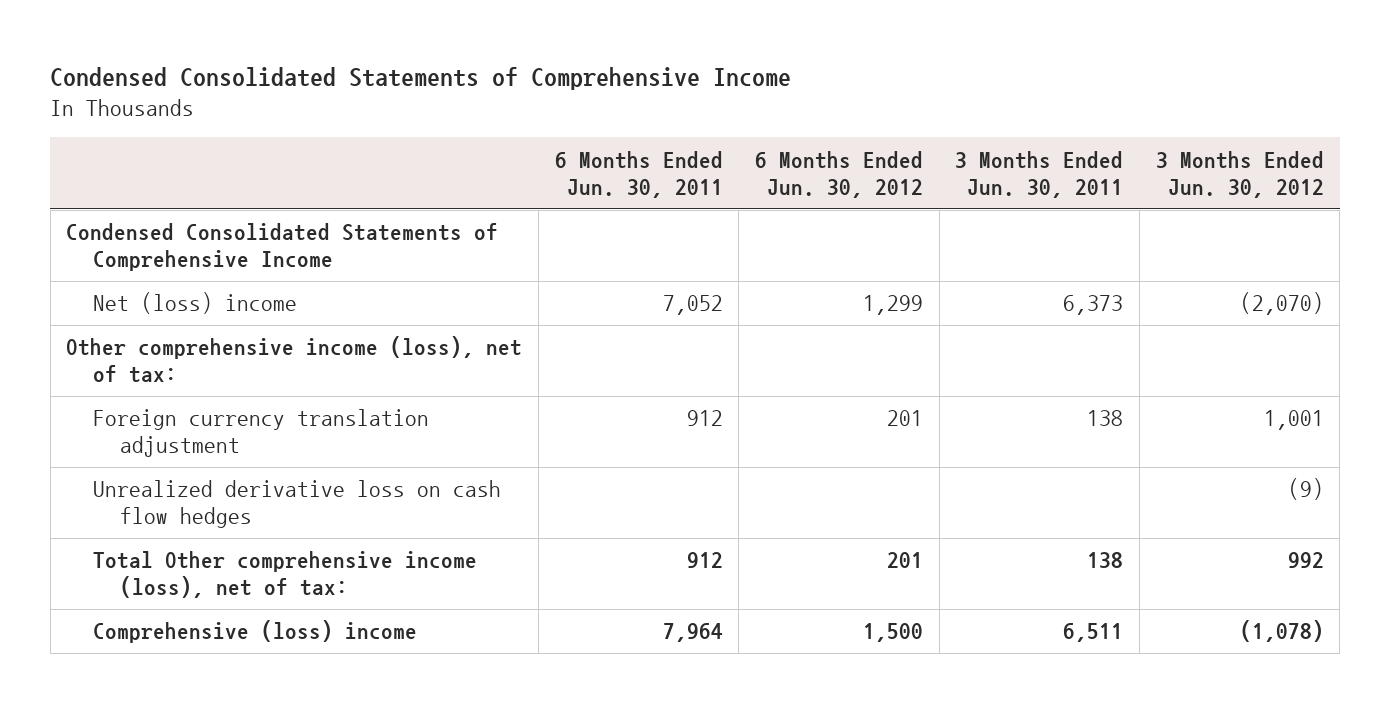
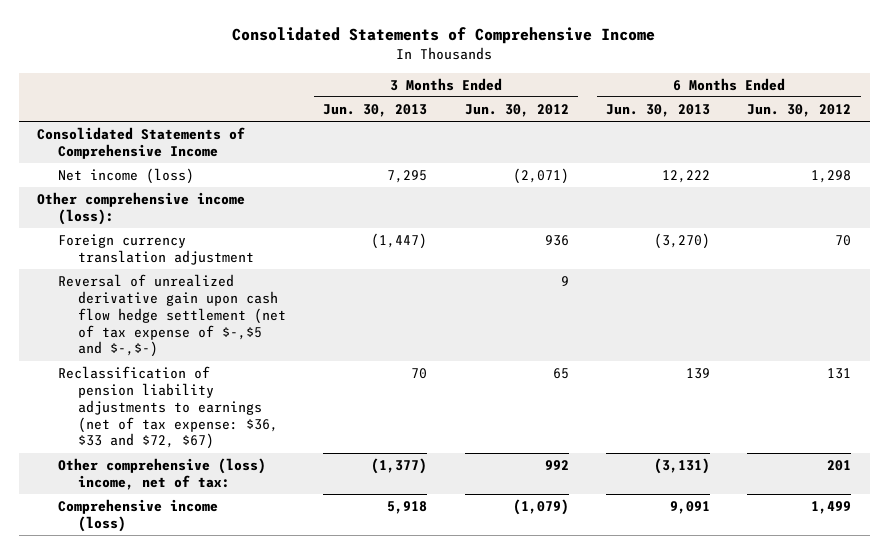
- Condensed Consolidated Statements of Comprehensive Income
+ Consolidated Statements of Comprehensive Income
- | 6 Months Ended Jun. 30, 2011 | 6 Months Ended Jun. 30, 2012 | 3 Months Ended Jun. 30, 2011 | 3 Months Ended Jun. 30, 2012
+ | 3 Months Ended Jun. 30, 2013 | 3 Months Ended Jun. 30, 2012 | 6 Months Ended Jun. 30, 2013 | 6 Months Ended Jun. 30, 2012
- Condensed Consolidated Statements of Comprehensive Income
- Net (loss) income | 7,052 | 1,299 | 6,373 | (2,070)
- Other comprehensive income (loss), net of tax:
- Foreign currency translation adjustment | 912 | 201 | 138 | 1,001
- Unrealized derivative loss on cash flow hedges | | | | (9)
- Total Other comprehensive income (loss), net of tax: | 912 | 201 | 138 | 992
- Comprehensive (loss) income | 7,964 | 1,500 | 6,511 | (1,078)
+ Consolidated Statements of Comprehensive Income
+ Net income (loss) | 7,295 | (2,071) | 12,222 | 1,298
+ Other comprehensive income (loss):
+ Foreign currency translation adjustment | (1,447) | 936 | (3,270) | 70
+ Reversal of unrealized derivative gain upon cash flow hedge settlement (net of tax expense of $-,$5 and $-,$-) | | 9 | |
+ Reclassification of pension liability adjustments to earnings (net of tax expense: $36, $33 and $72, $67) | 70 | 65 | 139 | 131
+ Other comprehensive (loss) income, net of tax: | (1,377) | 992 | (3,131) | 201
+ Comprehensive income (loss) | 5,918 | (1,079) | 9,091 | 1,499

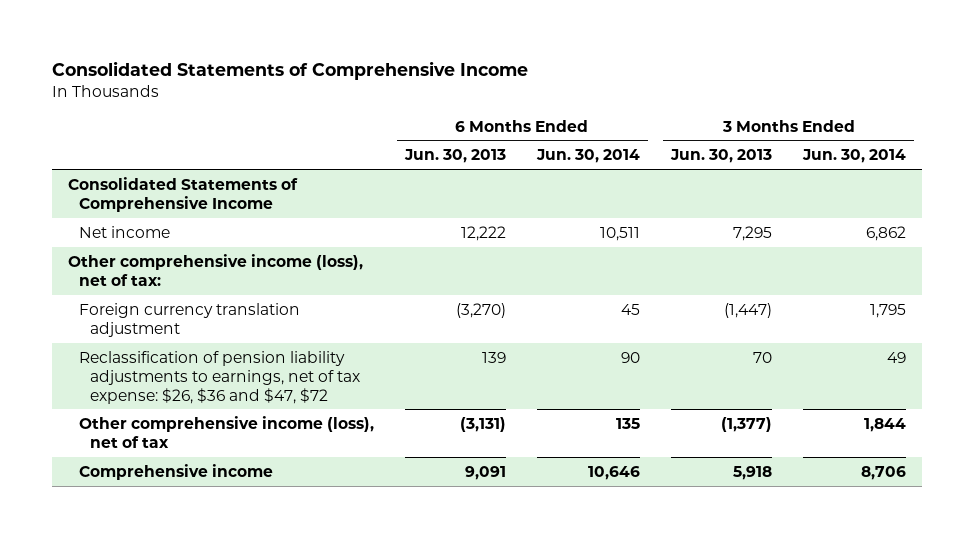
- | 3 Months Ended Jun. 30, 2013 | 3 Months Ended Jun. 30, 2012 | 6 Months Ended Jun. 30, 2013 | 6 Months Ended Jun. 30, 2012
+ | 6 Months Ended Jun. 30, 2013 | 6 Months Ended Jun. 30, 2014 | 3 Months Ended Jun. 30, 2013 | 3 Months Ended Jun. 30, 2014
- Net income (loss) | 7,295 | (2,071) | 12,222 | 1,298
- Other comprehensive income (loss):
+ Net income | 12,222 | 10,511 | 7,295 | 6,862
+ Other comprehensive income (loss), net of tax:
- Reversal of unrealized derivative gain upon cash flow hedge settlement (net of tax expense of $-,$5 and $-,$-) | | 9 | |
- Reclassification of pension liability adjustments to earnings (net of tax expense: $36, $33 and $72, $67) | 70 | 65 | 139 | 131
- Other comprehensive (loss) income, net of tax: | (1,377) | 992 | (3,131) | 201
- Comprehensive income (loss) | 5,918 | (1,079) | 9,091 | 1,499
+ Reclassification of pension liability adjustments to earnings, net of tax expense: $26, $36 and $47, $72 | 139 | 90 | 70 | 49
+ Other comprehensive income (loss), net of tax | (3,131) | 135 | (1,377) | 1,844
+ Comprehensive income | 9,091 | 10,646 | 5,918 | 8,706

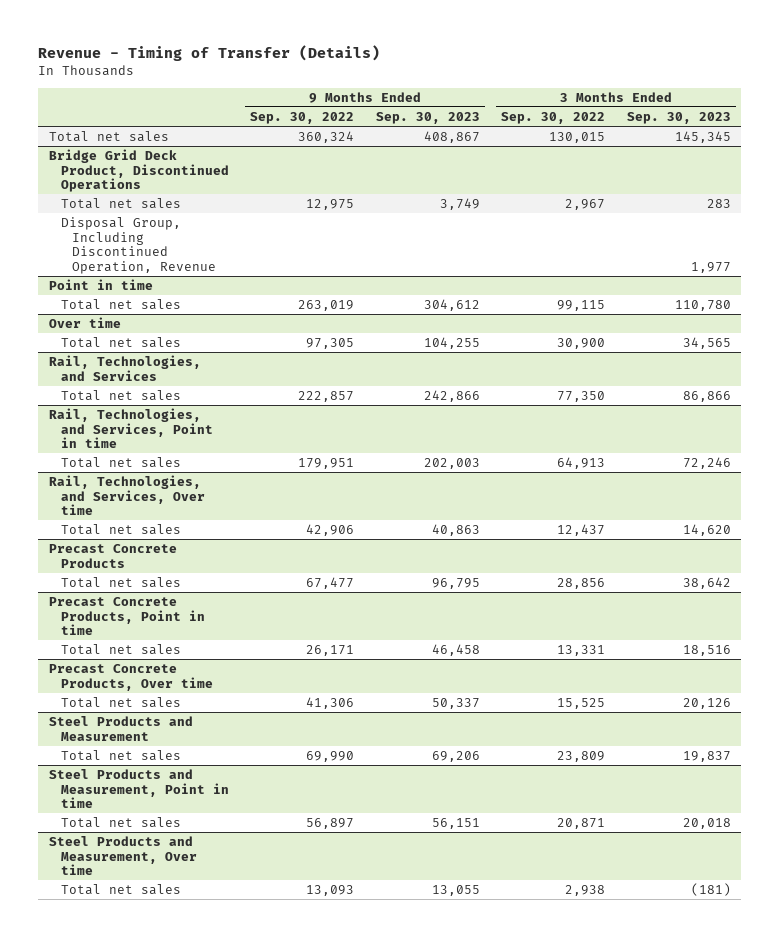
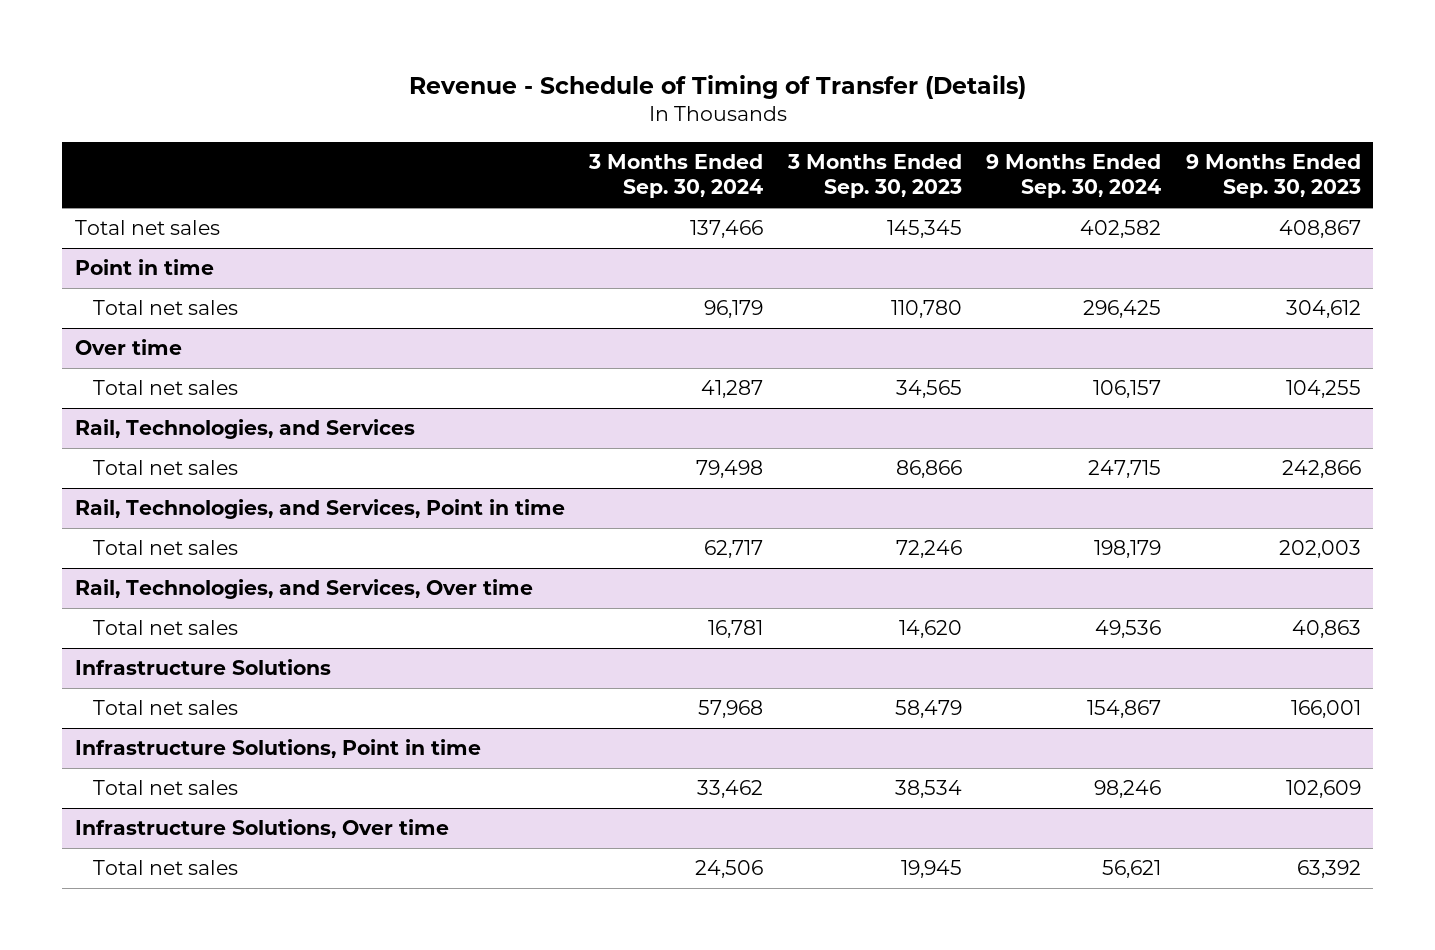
- Revenue - Timing of Transfer (Details)
+ Revenue - Schedule of Timing of Transfer (Details)
- | 9 Months Ended Sep. 30, 2022 | 9 Months Ended Sep. 30, 2023 | 3 Months Ended Sep. 30, 2022 | 3 Months Ended Sep. 30, 2023
+ | 3 Months Ended Sep. 30, 2024 | 3 Months Ended Sep. 30, 2023 | 9 Months Ended Sep. 30, 2024 | 9 Months Ended Sep. 30, 2023
- Bridge Grid Deck Product, Discontinued Operations
- Total net sales | 12,975 | 3,749 | 2,967 | 283
- Disposal Group, Including Discontinued Operation, Revenue | | | | 1,977
- Precast Concrete Products
- Total net sales | 67,477 | 96,795 | 28,856 | 38,642
- Precast Concrete Products, Point in time
- Total net sales | 26,171 | 46,458 | 13,331 | 18,516
- Precast Concrete Products, Over time
- Total net sales | 41,306 | 50,337 | 15,525 | 20,126
- Steel Products and Measurement
- Total net sales | 69,990 | 69,206 | 23,809 | 19,837
- Steel Products and Measurement, Point in time
- Total net sales | 56,897 | 56,151 | 20,871 | 20,018
- Steel Products and Measurement, Over time
- Total net sales | 13,093 | 13,055 | 2,938 | (181)
+ Infrastructure Solutions
+ Total net sales | 57,968 | 58,479 | 154,867 | 166,001
+ Infrastructure Solutions, Point in time
+ Total net sales | 33,462 | 38,534 | 98,246 | 102,609
+ Infrastructure Solutions, Over time
+ Total net sales | 24,506 | 19,945 | 56,621 | 63,392

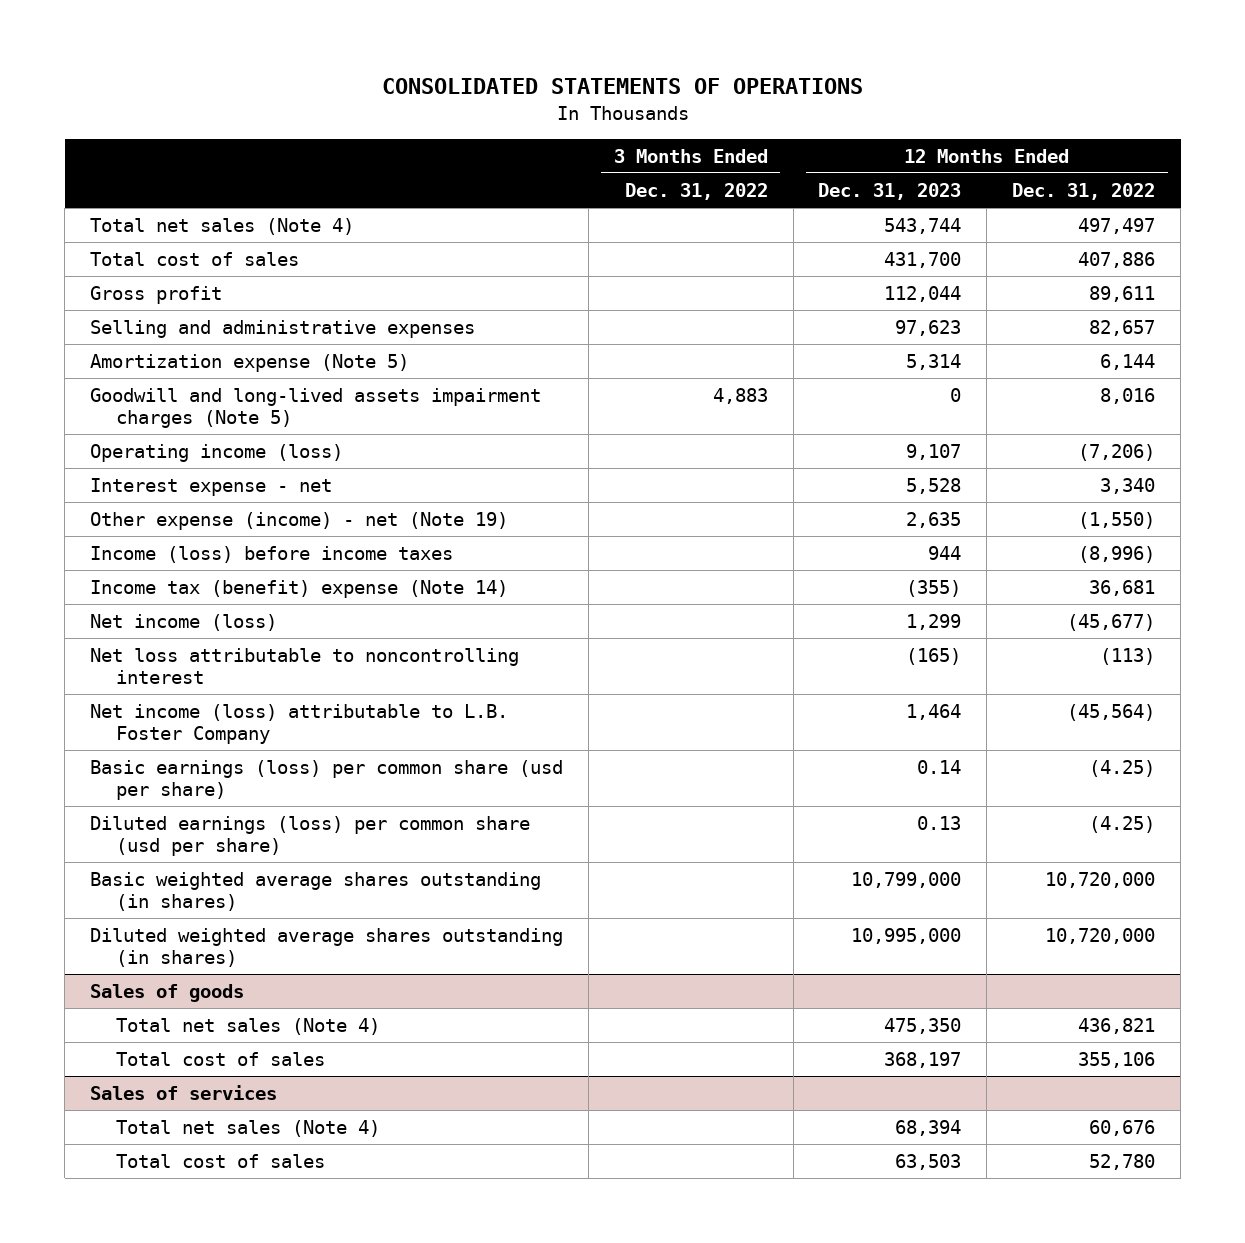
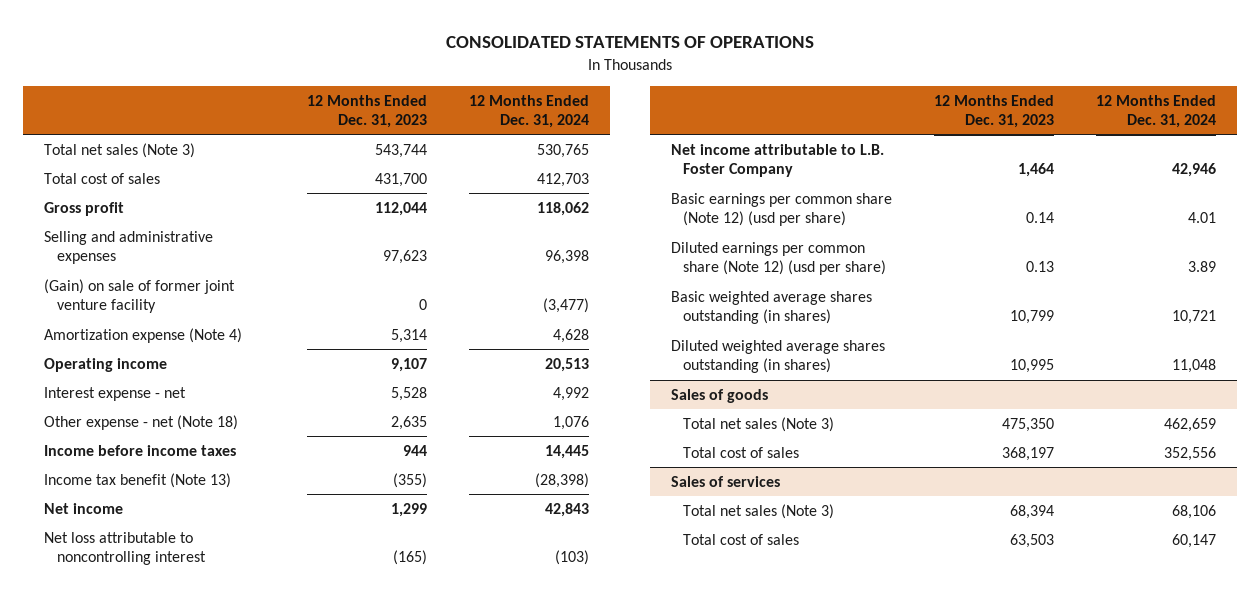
- | 3 Months Ended Dec. 31, 2022 | 12 Months Ended Dec. 31, 2023 | 12 Months Ended Dec. 31, 2022
+ | 12 Months Ended Dec. 31, 2023 | 12 Months Ended Dec. 31, 2024
- Total net sales (Note 4) | | 543,744 | 497,497
+ Total net sales (Note 3) | 543,744 | 530,765
- Amortization expense (Note 5) | | 5,314 | 6,144
- Goodwill and long-lived assets impairment charges (Note 5) | 4,883 | 0 | 8,016
- Operating income (loss) | | 9,107 | (7,206)
+ (Gain) on sale of former joint venture facility | 0 | (3,477)
+ Amortization expense (Note 4) | 5,314 | 4,628
+ Operating income | 9,107 | 20,513
- Other expense (income) - net (Note 19) | | 2,635 | (1,550)
- Income (loss) before income taxes | | 944 | (8,996)
- Income tax (benefit) expense (Note 14) | | (355) | 36,681
- Net income (loss) | | 1,299 | (45,677)
+ Other expense - net (Note 18) | 2,635 | 1,076
+ Income before income taxes | 944 | 14,445
+ Income tax benefit (Note 13) | (355) | (28,398)
+ Net income | 1,299 | 42,843
- Net income (loss) attributable to L.B. Foster Company | | 1,464 | (45,564)
- Basic earnings (loss) per common share (usd per share) | | 0.14 | (4.25)
- Diluted earnings (loss) per common share (usd per share) | | 0.13 | (4.25)
- Basic weighted average shares outstanding (in shares) | | 10,799,000 | 10,720,000
- Diluted weighted average shares outstanding (in shares) | | 10,995,000 | 10,720,000
+ Net income attributable to L.B. Foster Company | 1,464 | 42,946
+ Basic earnings per common share (Note 12) (usd per share) | 0.14 | 4.01
+ Diluted earnings per common share (Note 12) (usd per share) | 0.13 | 3.89
+ Basic weighted average shares outstanding (in shares) | 10,799 | 10,721
+ Diluted weighted average shares outstanding (in shares) | 10,995 | 11,048
@ Sales of goods
- Total net sales (Note 4) | | 475,350 | 436,821
+ Total net sales (Note 3) | 475,350 | 462,659
@ Sales of services
- Total net sales (Note 4) | | 68,394 | 60,676
+ Total net sales (Note 3) | 68,394 | 68,106

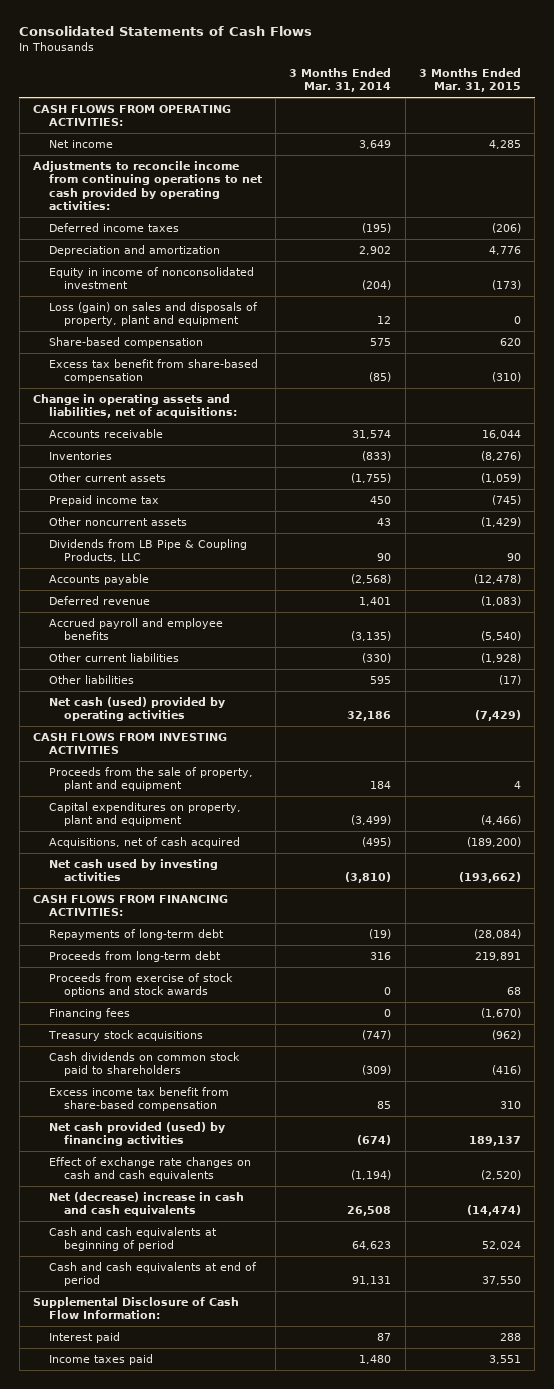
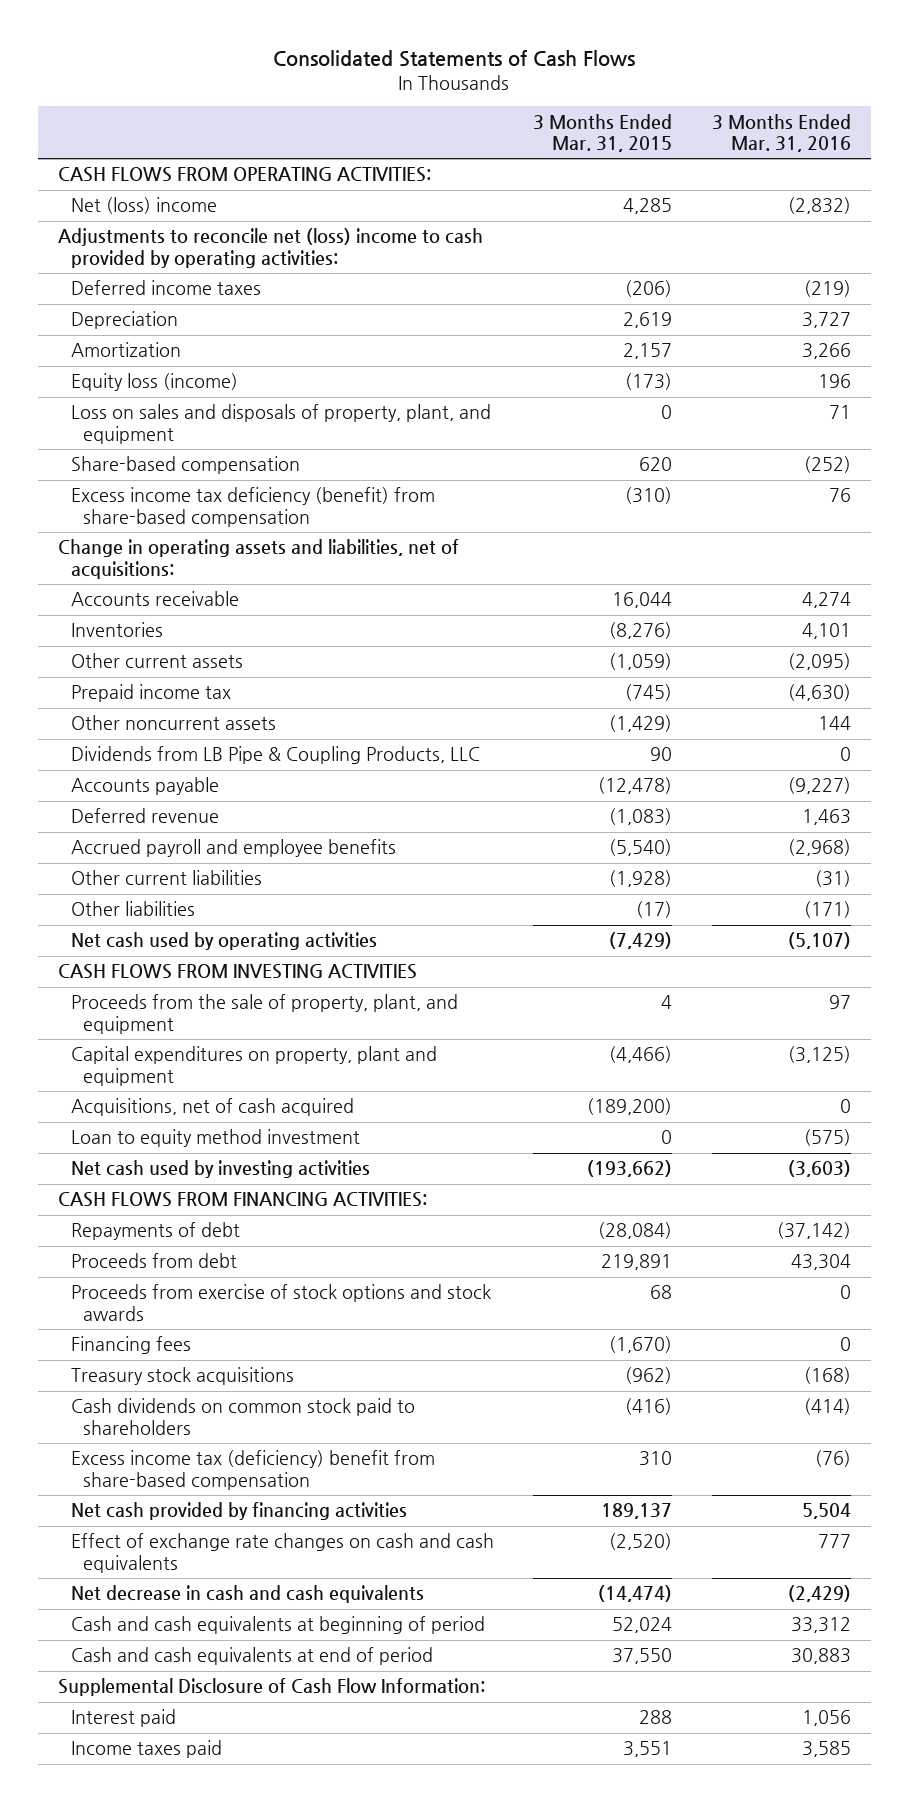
- | 3 Months Ended Mar. 31, 2014 | 3 Months Ended Mar. 31, 2015
+ | 3 Months Ended Mar. 31, 2015 | 3 Months Ended Mar. 31, 2016
- Net income | 3,649 | 4,285
- Adjustments to reconcile income from continuing operations to net cash provided by operating activities:
+ Net (loss) income | 4,285 | (2,832)
+ Adjustments to reconcile net (loss) income to cash provided by operating activities:
- Depreciation and amortization | 2,902 | 4,776
- Equity in income of nonconsolidated investment | (204) | (173)
- Loss (gain) on sales and disposals of property, plant and equipment | 12 | 0
+ Depreciation | 2,619 | 3,727
+ Amortization | 2,157 | 3,266
+ Equity loss (income) | (173) | 196
+ Loss on sales and disposals of property, plant, and equipment | 0 | 71
- Excess tax benefit from share-based compensation | (85) | (310)
+ Excess income tax deficiency (benefit) from share-based compensation | (310) | 76
- Net cash (used) provided by operating activities | 32,186 | (7,429)
+ Net cash used by operating activities | (7,429) | (5,107)
- Proceeds from the sale of property, plant and equipment | 184 | 4
+ Proceeds from the sale of property, plant, and equipment | 4 | 97
+ Loan to equity method investment | 0 | (575)
- Repayments of long-term debt | (19) | (28,084)
- Proceeds from long-term debt | 316 | 219,891
+ Repayments of debt | (28,084) | (37,142)
+ Proceeds from debt | 219,891 | 43,304
- Excess income tax benefit from share-based compensation | 85 | 310
- Net cash provided (used) by financing activities | (674) | 189,137
+ Excess income tax (deficiency) benefit from share-based compensation | 310 | (76)
+ Net cash provided by financing activities | 189,137 | 5,504
- Net (decrease) increase in cash and cash equivalents | 26,508 | (14,474)
+ Net decrease in cash and cash equivalents | (14,474) | (2,429)

